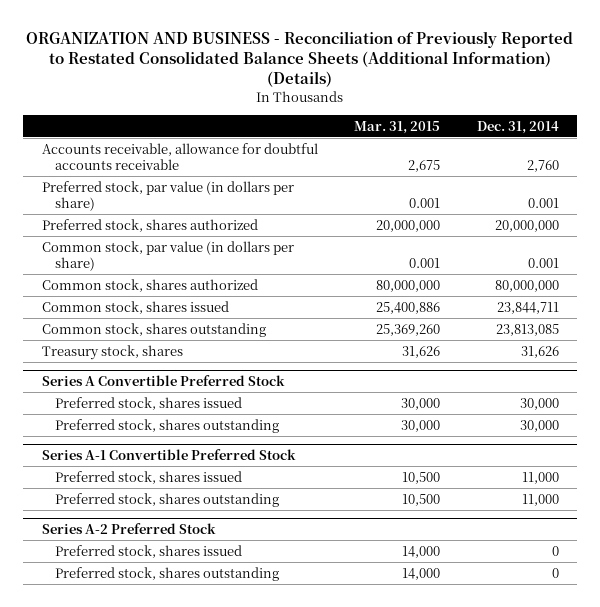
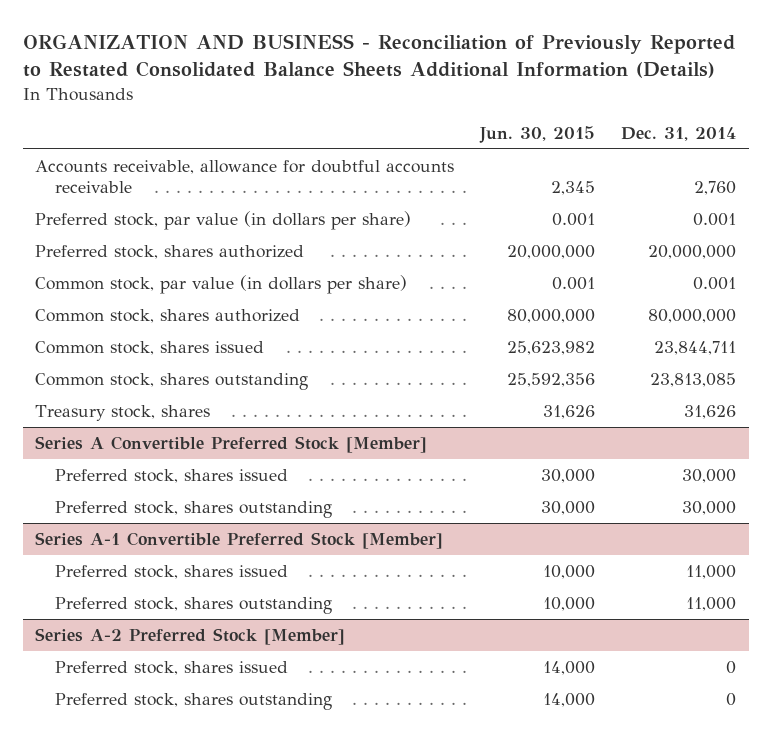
- ORGANIZATION AND BUSINESS - Reconciliation of Previously Reported to Restated Consolidated Balance Sheets (Additional Information) (Details)
+ ORGANIZATION AND BUSINESS - Reconciliation of Previously Reported to Restated Consolidated Balance Sheets Additional Information (Details)
- | Mar. 31, 2015 | Dec. 31, 2014
+ | Jun. 30, 2015 | Dec. 31, 2014
- Series A Convertible Preferred Stock
+ Series A Convertible Preferred Stock [Member]
- Series A-1 Convertible Preferred Stock
+ Series A-1 Convertible Preferred Stock [Member]
- Series A-2 Preferred Stock
+ Series A-2 Preferred Stock [Member]

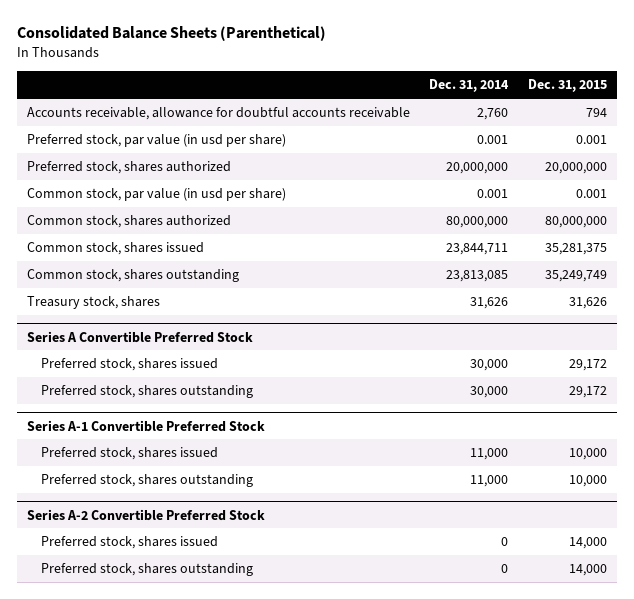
- ORGANIZATION AND BUSINESS - Reconciliation of Previously Reported to Restated Consolidated Balance Sheets Additional Information (Details)
+ Consolidated Balance Sheets (Parenthetical)
- | Jun. 30, 2015 | Dec. 31, 2014
+ | Dec. 31, 2014 | Dec. 31, 2015
- Preferred stock, par value (in dollars per share) | 0.001 | 0.001
+ Preferred stock, par value (in usd per share) | 0.001 | 0.001
- Common stock, par value (in dollars per share) | 0.001 | 0.001
+ Common stock, par value (in usd per share) | 0.001 | 0.001
- Series A Convertible Preferred Stock [Member]
+ Series A Convertible Preferred Stock
- Series A-1 Convertible Preferred Stock [Member]
+ Series A-1 Convertible Preferred Stock
- Series A-2 Preferred Stock [Member]
+ Series A-2 Convertible Preferred Stock

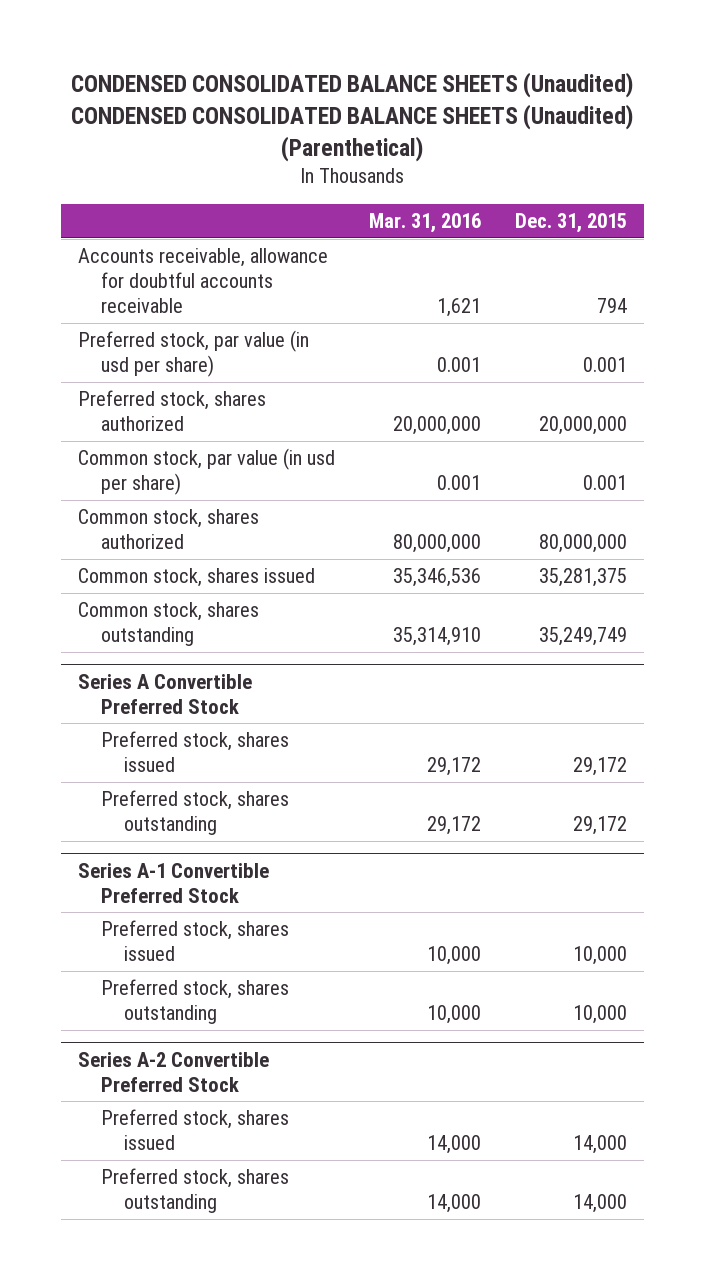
- Consolidated Balance Sheets (Parenthetical)
+ CONDENSED CONSOLIDATED BALANCE SHEETS (Unaudited) CONDENSED CONSOLIDATED BALANCE SHEETS (Unaudited) (Parenthetical)
- | Dec. 31, 2014 | Dec. 31, 2015
+ | Mar. 31, 2016 | Dec. 31, 2015
- Treasury stock, shares | 31,626 | 31,626

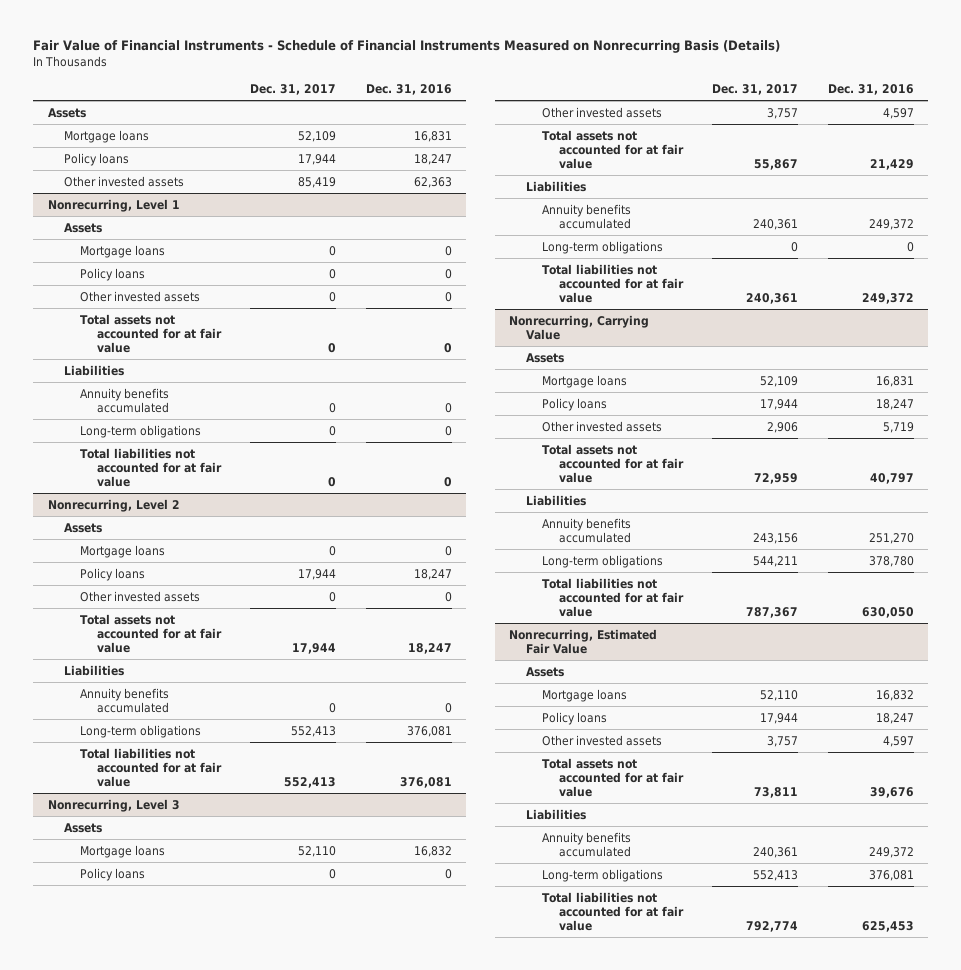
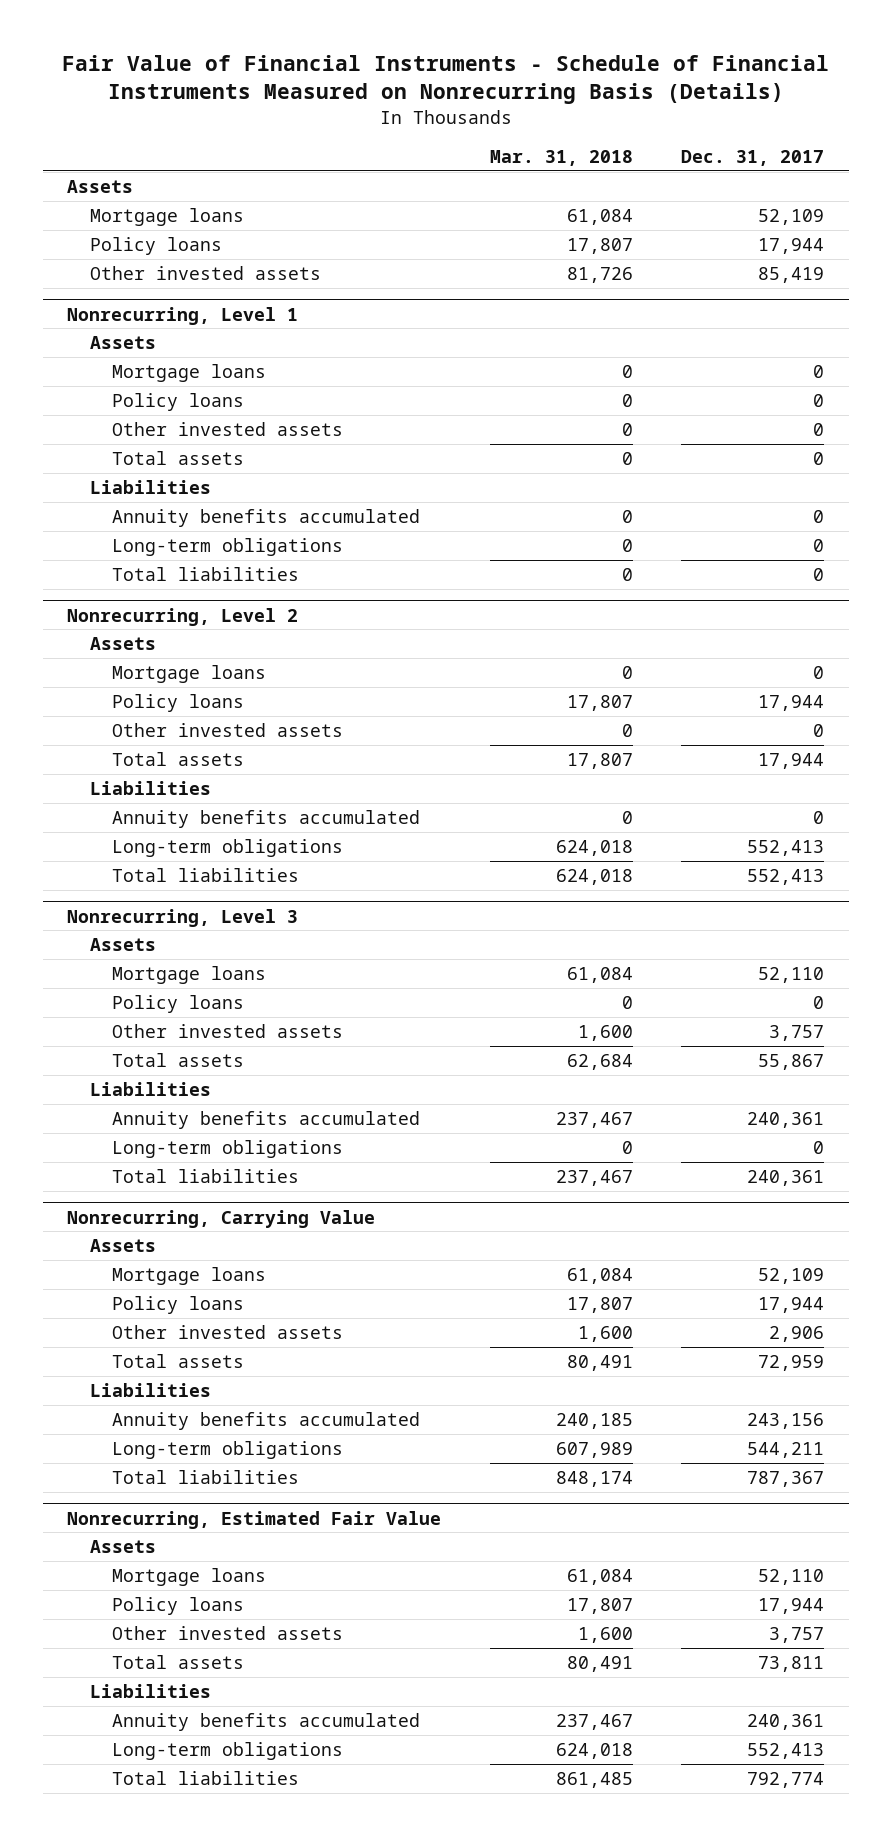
- | Dec. 31, 2017 | Dec. 31, 2016
+ | Mar. 31, 2018 | Dec. 31, 2017
@ Nonrecurring, Level 1
- Total assets not accounted for at fair value | 0 | 0
+ Total assets | 0 | 0
- Total liabilities not accounted for at fair value | 0 | 0
+ Total liabilities | 0 | 0
@ Nonrecurring, Level 2
- Total assets not accounted for at fair value | 17,944 | 18,247
+ Total assets | 17,807 | 17,944
- Total liabilities not accounted for at fair value | 552,413 | 376,081
+ Total liabilities | 624,018 | 552,413
@ Nonrecurring, Level 3
- Total assets not accounted for at fair value | 55,867 | 21,429
+ Total assets | 62,684 | 55,867
- Total liabilities not accounted for at fair value | 240,361 | 249,372
+ Total liabilities | 237,467 | 240,361
@ Nonrecurring, Carrying Value
- Total assets not accounted for at fair value | 72,959 | 40,797
+ Total assets | 80,491 | 72,959
- Total liabilities not accounted for at fair value | 787,367 | 630,050
+ Total liabilities | 848,174 | 787,367
@ Nonrecurring, Estimated Fair Value
- Total assets not accounted for at fair value | 73,811 | 39,676
+ Total assets | 80,491 | 73,811
- Total liabilities not accounted for at fair value | 792,774 | 625,453
+ Total liabilities | 861,485 | 792,774

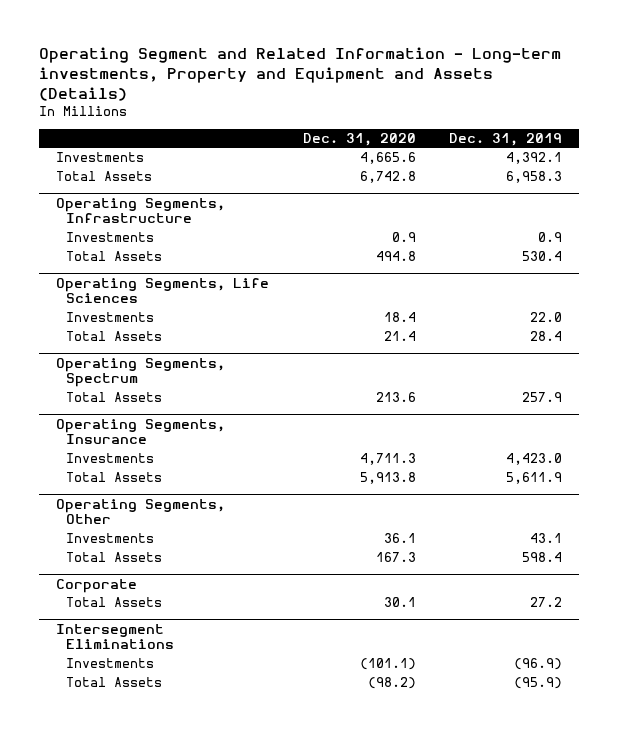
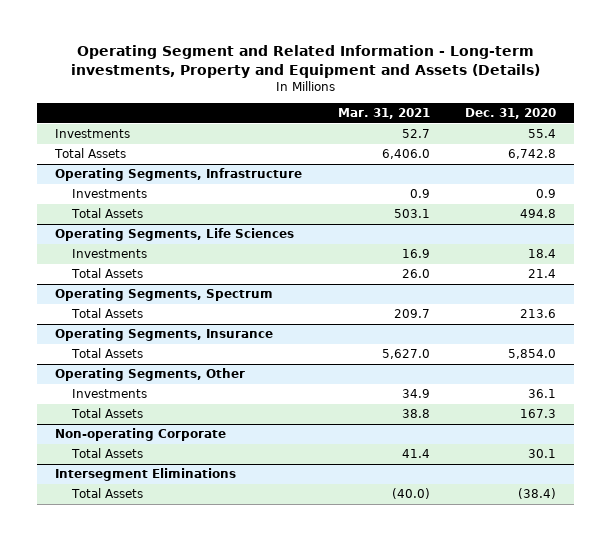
- | Dec. 31, 2020 | Dec. 31, 2019
+ | Mar. 31, 2021 | Dec. 31, 2020
- Investments | 4,665.6 | 4,392.1
+ Investments | 52.7 | 55.4
@ Operating Segments, Insurance
- Investments | 4,711.3 | 4,423.0
- Total Assets | 5,913.8 | 5,611.9
+ Total Assets | 5,627.0 | 5,854.0
- Corporate
+ Non-operating Corporate
@ Intersegment Eliminations
- Investments | (101.1) | (96.9)
- Total Assets | (98.2) | (95.9)
+ Total Assets | (40.0) | (38.4)

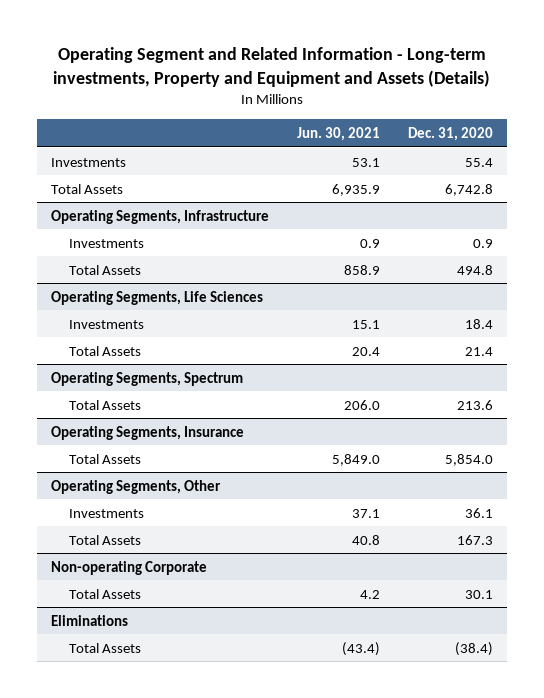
- | Mar. 31, 2021 | Dec. 31, 2020
+ | Jun. 30, 2021 | Dec. 31, 2020
- Intersegment Eliminations
+ Eliminations

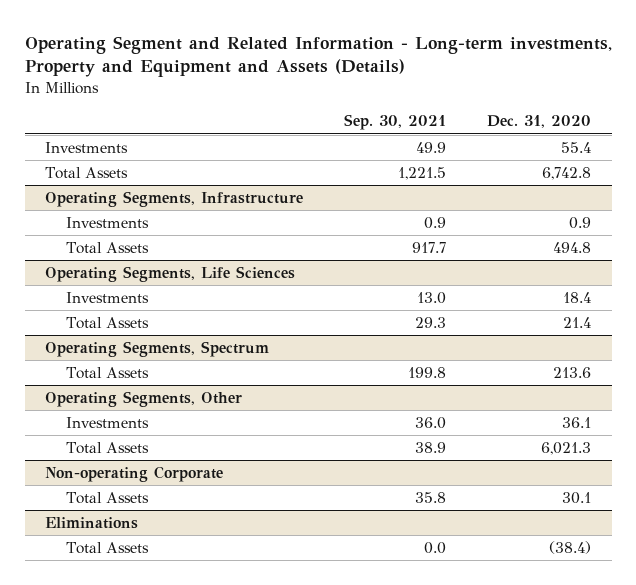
- | Jun. 30, 2021 | Dec. 31, 2020
+ | Sep. 30, 2021 | Dec. 31, 2020
- Operating Segments, Insurance
- Total Assets | 5,849.0 | 5,854.0
@ Operating Segments, Other
- Total Assets | 40.8 | 167.3
+ Total Assets | 38.9 | 6,021.3

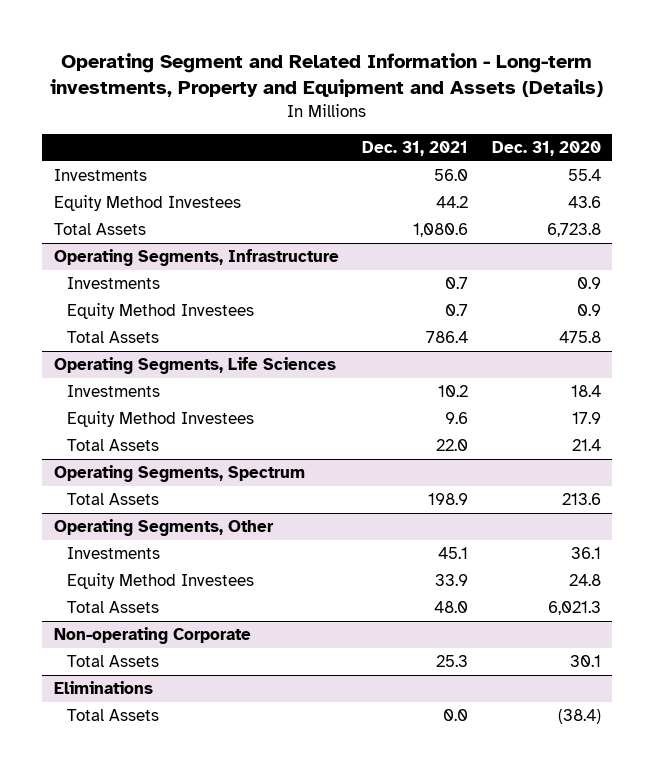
- | Sep. 30, 2021 | Dec. 31, 2020
+ | Dec. 31, 2021 | Dec. 31, 2020
- Total Assets | 1,221.5 | 6,742.8
+ Equity Method Investees | 44.2 | 43.6
+ Total Assets | 1,080.6 | 6,723.8
@ Operating Segments, Infrastructure
- Total Assets | 917.7 | 494.8
+ Equity Method Investees | 0.7 | 0.9
+ Total Assets | 786.4 | 475.8
@ Operating Segments, Life Sciences
+ Equity Method Investees | 9.6 | 17.9
@ Operating Segments, Other
+ Equity Method Investees | 33.9 | 24.8

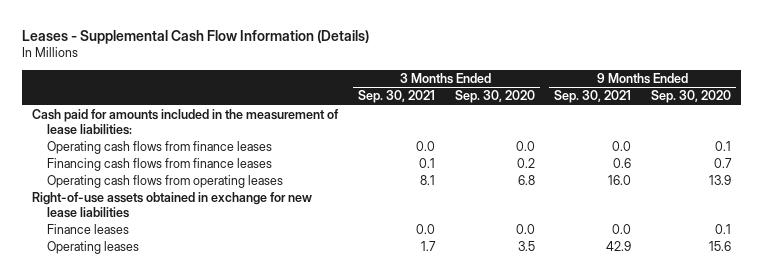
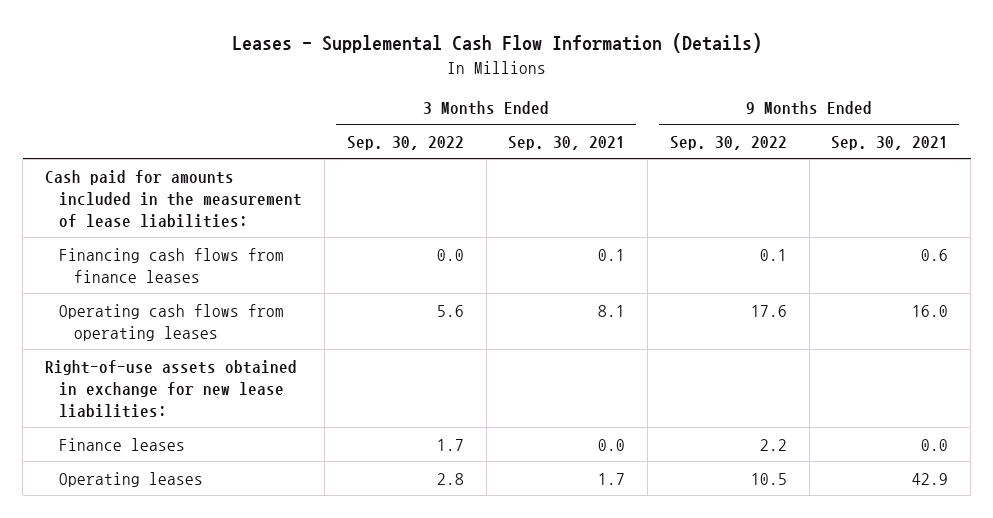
- | 3 Months Ended Sep. 30, 2021 | 3 Months Ended Sep. 30, 2020 | 9 Months Ended Sep. 30, 2021 | 9 Months Ended Sep. 30, 2020
+ | 3 Months Ended Sep. 30, 2022 | 3 Months Ended Sep. 30, 2021 | 9 Months Ended Sep. 30, 2022 | 9 Months Ended Sep. 30, 2021
- Operating cash flows from finance leases | 0.0 | 0.0 | 0.0 | 0.1
- Right-of-use assets obtained in exchange for new lease liabilities
+ Right-of-use assets obtained in exchange for new lease liabilities:

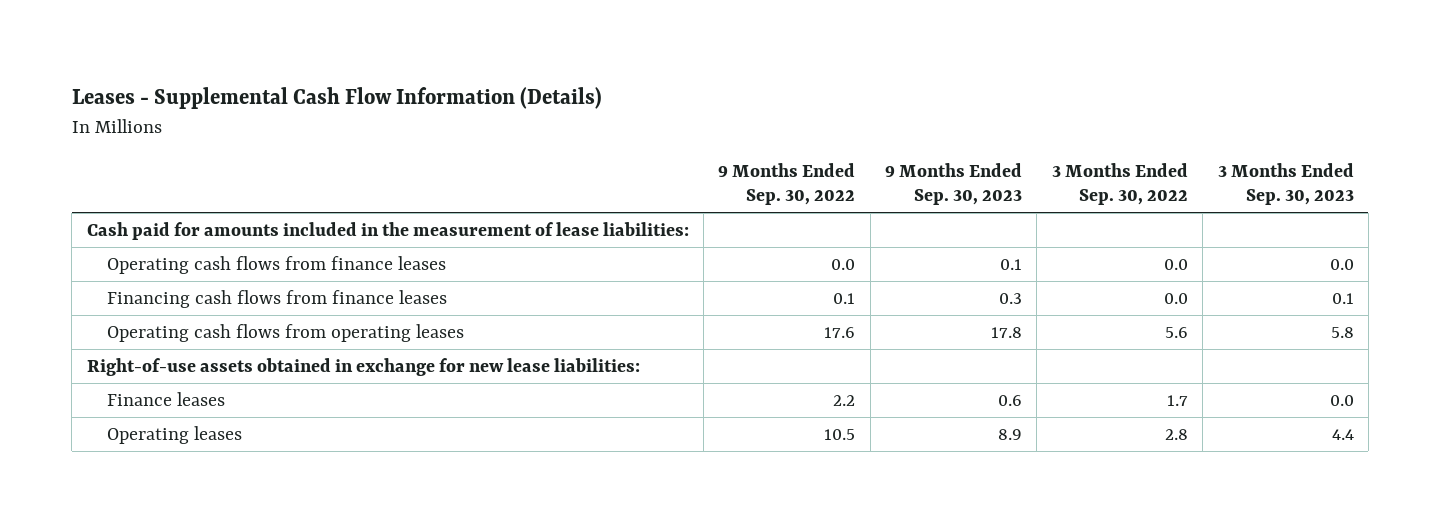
- | 3 Months Ended Sep. 30, 2022 | 3 Months Ended Sep. 30, 2021 | 9 Months Ended Sep. 30, 2022 | 9 Months Ended Sep. 30, 2021
+ | 9 Months Ended Sep. 30, 2022 | 9 Months Ended Sep. 30, 2023 | 3 Months Ended Sep. 30, 2022 | 3 Months Ended Sep. 30, 2023
+ Operating cash flows from finance leases | 0.0 | 0.1 | 0.0 | 0.0

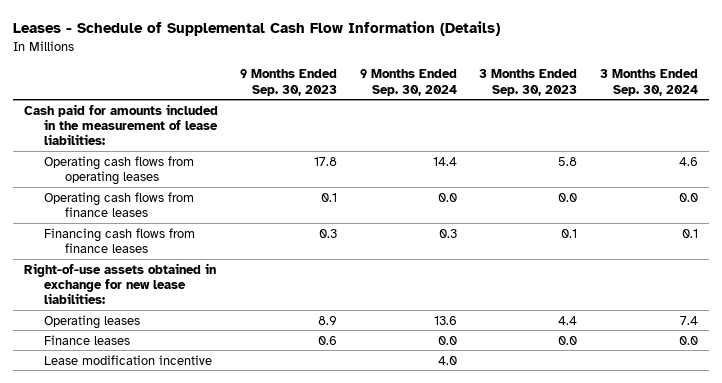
- Leases - Supplemental Cash Flow Information (Details)
+ Leases - Schedule of Supplemental Cash Flow Information (Details)
- | 9 Months Ended Sep. 30, 2022 | 9 Months Ended Sep. 30, 2023 | 3 Months Ended Sep. 30, 2022 | 3 Months Ended Sep. 30, 2023
+ | 9 Months Ended Sep. 30, 2023 | 9 Months Ended Sep. 30, 2024 | 3 Months Ended Sep. 30, 2023 | 3 Months Ended Sep. 30, 2024
moved up: Operating cash flows from operating leases | 17.8 | 14.4 | 5.8 | 4.6
moved down: Finance leases | 0.6 | 0.0 | 0.0 | 0.0
+ Lease modification incentive | | 4.0 | |

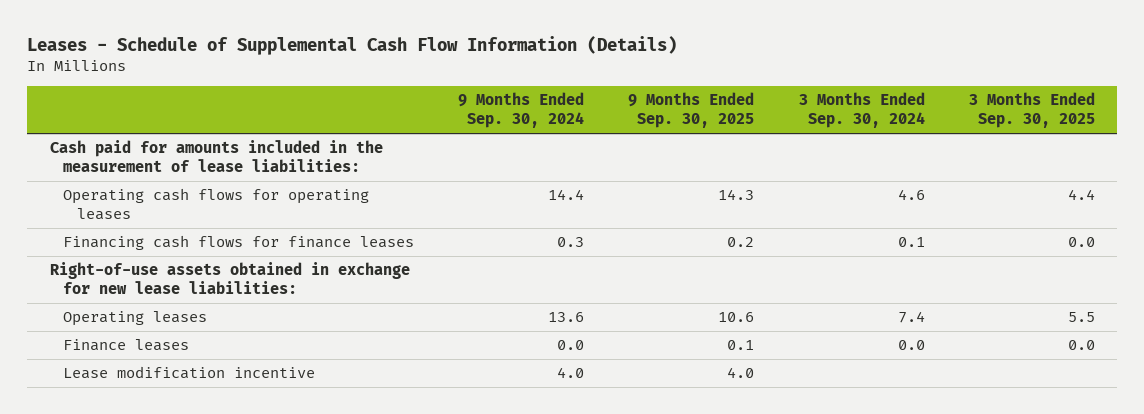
- | 9 Months Ended Sep. 30, 2023 | 9 Months Ended Sep. 30, 2024 | 3 Months Ended Sep. 30, 2023 | 3 Months Ended Sep. 30, 2024
+ | 9 Months Ended Sep. 30, 2024 | 9 Months Ended Sep. 30, 2025 | 3 Months Ended Sep. 30, 2024 | 3 Months Ended Sep. 30, 2025
- Operating cash flows from operating leases | 17.8 | 14.4 | 5.8 | 4.6
- Operating cash flows from finance leases | 0.1 | 0.0 | 0.0 | 0.0
- Financing cash flows from finance leases | 0.3 | 0.3 | 0.1 | 0.1
+ Operating cash flows for operating leases | 14.4 | 14.3 | 4.6 | 4.4
+ Financing cash flows for finance leases | 0.3 | 0.2 | 0.1 | 0.0

